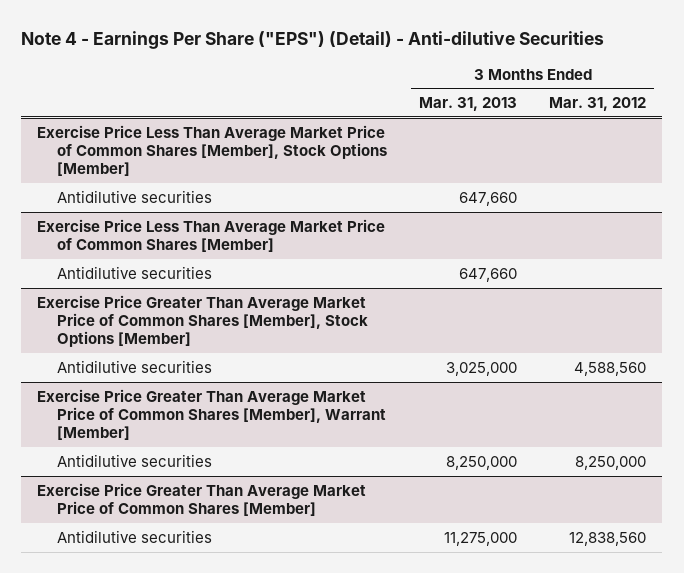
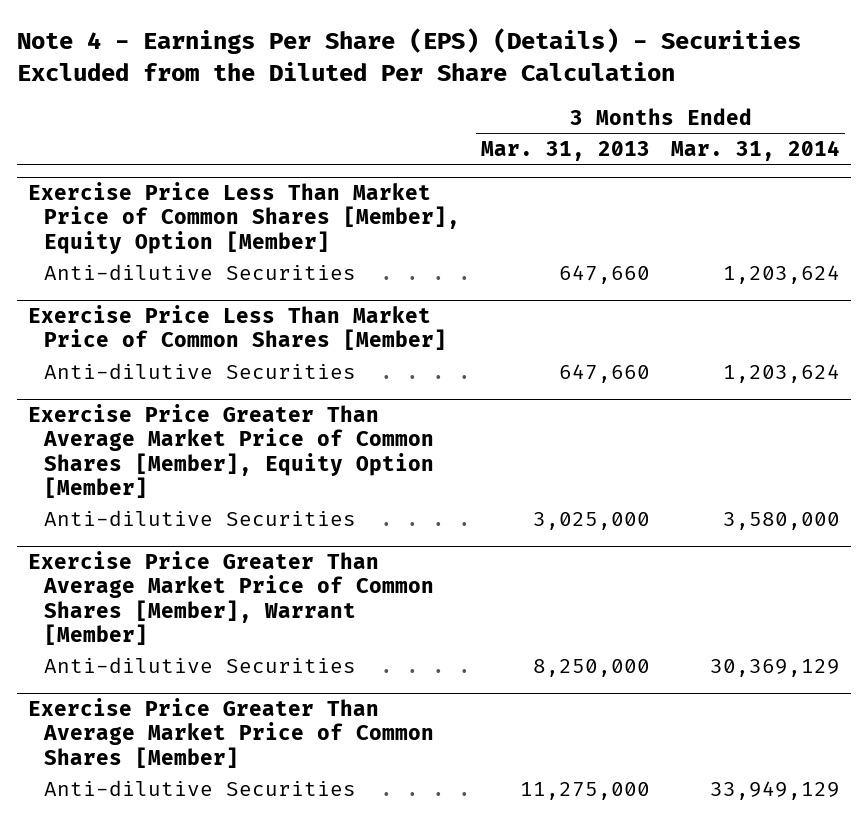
- Note 4 - Earnings Per Share ("EPS") (Detail) - Anti-dilutive Securities
+ Note 4 - Earnings Per Share (EPS) (Details) - Securities Excluded from the Diluted Per Share Calculation
- | 3 Months Ended Mar. 31, 2013 | 3 Months Ended Mar. 31, 2012
+ | 3 Months Ended Mar. 31, 2013 | 3 Months Ended Mar. 31, 2014
- Exercise Price Less Than Average Market Price of Common Shares [Member], Stock Options [Member]
- Antidilutive securities | 647,660 |
- Exercise Price Less Than Average Market Price of Common Shares [Member]
- Antidilutive securities | 647,660 |
- Exercise Price Greater Than Average Market Price of Common Shares [Member], Stock Options [Member]
- Antidilutive securities | 3,025,000 | 4,588,560
+ Exercise Price Less Than Market Price of Common Shares [Member], Equity Option [Member]
+ Anti-dilutive Securities | 647,660 | 1,203,624
+ Exercise Price Less Than Market Price of Common Shares [Member]
+ Anti-dilutive Securities | 647,660 | 1,203,624
+ Exercise Price Greater Than Average Market Price of Common Shares [Member], Equity Option [Member]
+ Anti-dilutive Securities | 3,025,000 | 3,580,000
@ Exercise Price Greater Than Average Market Price of Common Shares [Member], Warrant [Member]
- Antidilutive securities | 8,250,000 | 8,250,000
+ Anti-dilutive Securities | 8,250,000 | 30,369,129
@ Exercise Price Greater Than Average Market Price of Common Shares [Member]
- Antidilutive securities | 11,275,000 | 12,838,560
+ Anti-dilutive Securities | 11,275,000 | 33,949,129

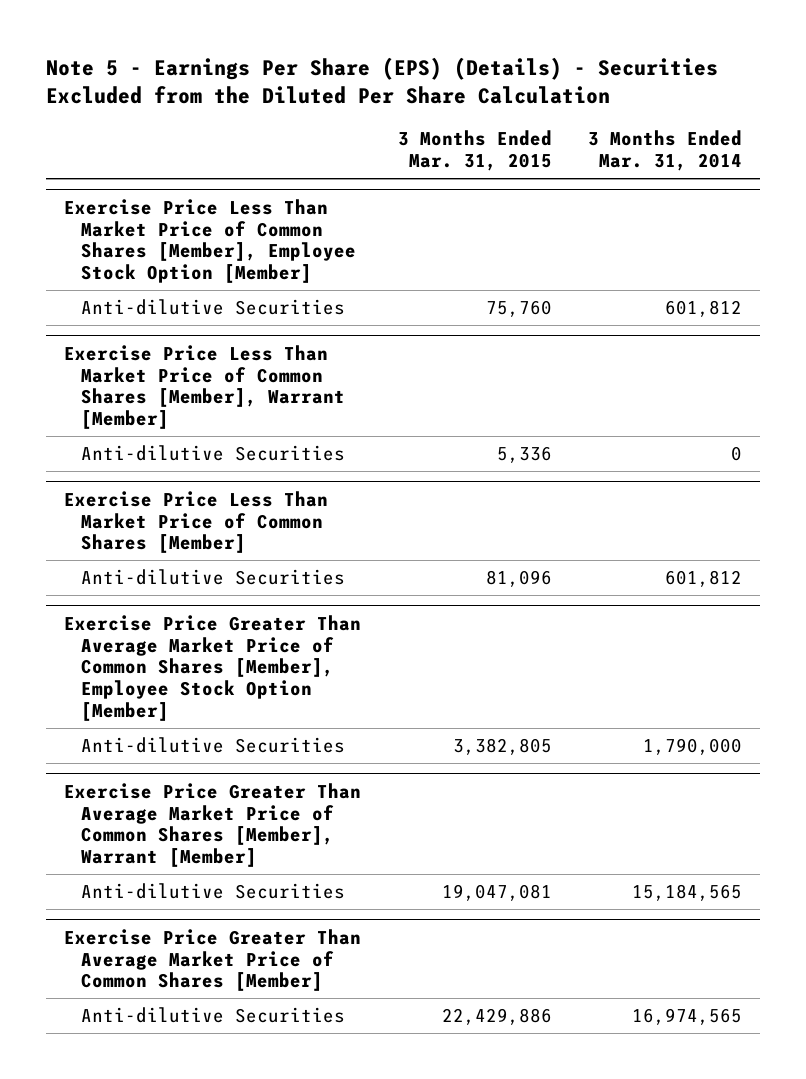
- Note 4 - Earnings Per Share (EPS) (Details) - Securities Excluded from the Diluted Per Share Calculation
+ Note 5 - Earnings Per Share (EPS) (Details) - Securities Excluded from the Diluted Per Share Calculation
- | 3 Months Ended Mar. 31, 2013 | 3 Months Ended Mar. 31, 2014
+ | 3 Months Ended Mar. 31, 2015 | 3 Months Ended Mar. 31, 2014
- Exercise Price Less Than Market Price of Common Shares [Member], Equity Option [Member]
- Anti-dilutive Securities | 647,660 | 1,203,624
+ Exercise Price Less Than Market Price of Common Shares [Member], Employee Stock Option [Member]
+ Anti-dilutive Securities | 75,760 | 601,812
+ Exercise Price Less Than Market Price of Common Shares [Member], Warrant [Member]
+ Anti-dilutive Securities | 5,336 | 0
@ Exercise Price Less Than Market Price of Common Shares [Member]
- Anti-dilutive Securities | 647,660 | 1,203,624
- Exercise Price Greater Than Average Market Price of Common Shares [Member], Equity Option [Member]
- Anti-dilutive Securities | 3,025,000 | 3,580,000
@ Exercise Price Less Than Market Price of Common Shares [Member]
+ Anti-dilutive Securities | 81,096 | 601,812
+ Exercise Price Greater Than Average Market Price of Common Shares [Member], Employee Stock Option [Member]
+ Anti-dilutive Securities | 3,382,805 | 1,790,000
@ Exercise Price Greater Than Average Market Price of Common Shares [Member], Warrant [Member]
- Anti-dilutive Securities | 8,250,000 | 30,369,129
+ Anti-dilutive Securities | 19,047,081 | 15,184,565
@ Exercise Price Greater Than Average Market Price of Common Shares [Member]
- Anti-dilutive Securities | 11,275,000 | 33,949,129
+ Anti-dilutive Securities | 22,429,886 | 16,974,565

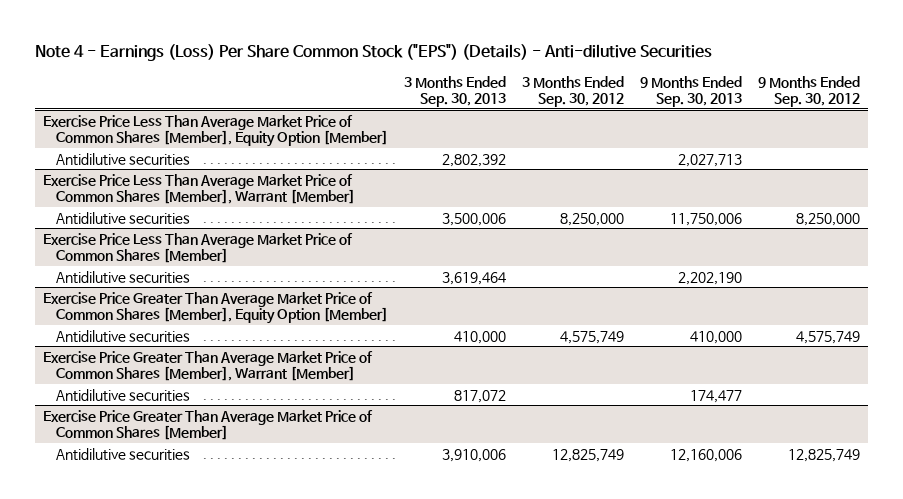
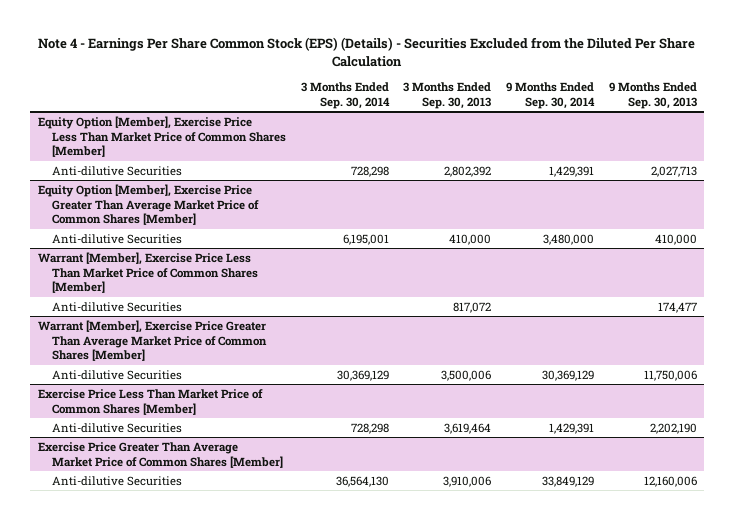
- Note 4 - Earnings (Loss) Per Share Common Stock ("EPS") (Details) - Anti-dilutive Securities
+ Note 4 - Earnings Per Share Common Stock (EPS) (Details) - Securities Excluded from the Diluted Per Share Calculation
- | 3 Months Ended Sep. 30, 2013 | 3 Months Ended Sep. 30, 2012 | 9 Months Ended Sep. 30, 2013 | 9 Months Ended Sep. 30, 2012
+ | 3 Months Ended Sep. 30, 2014 | 3 Months Ended Sep. 30, 2013 | 9 Months Ended Sep. 30, 2014 | 9 Months Ended Sep. 30, 2013
- Exercise Price Less Than Average Market Price of Common Shares [Member], Equity Option [Member]
- Antidilutive securities | 2,802,392 | | 2,027,713 |
- Exercise Price Less Than Average Market Price of Common Shares [Member], Warrant [Member]
- Antidilutive securities | 3,500,006 | 8,250,000 | 11,750,006 | 8,250,000
- Exercise Price Less Than Average Market Price of Common Shares [Member]
- Antidilutive securities | 3,619,464 | | 2,202,190 |
- Exercise Price Greater Than Average Market Price of Common Shares [Member], Equity Option [Member]
- Antidilutive securities | 410,000 | 4,575,749 | 410,000 | 4,575,749
- Exercise Price Greater Than Average Market Price of Common Shares [Member], Warrant [Member]
- Antidilutive securities | 817,072 | | 174,477 |
+ Equity Option [Member], Exercise Price Less Than Market Price of Common Shares [Member]
+ Anti-dilutive Securities | 728,298 | 2,802,392 | 1,429,391 | 2,027,713
+ Equity Option [Member], Exercise Price Greater Than Average Market Price of Common Shares [Member]
+ Anti-dilutive Securities | 6,195,001 | 410,000 | 3,480,000 | 410,000
+ Warrant [Member], Exercise Price Less Than Market Price of Common Shares [Member]
+ Anti-dilutive Securities | | 817,072 | | 174,477
+ Warrant [Member], Exercise Price Greater Than Average Market Price of Common Shares [Member]
+ Anti-dilutive Securities | 30,369,129 | 3,500,006 | 30,369,129 | 11,750,006
+ Exercise Price Less Than Market Price of Common Shares [Member]
+ Anti-dilutive Securities | 728,298 | 3,619,464 | 1,429,391 | 2,202,190
@ Exercise Price Greater Than Average Market Price of Common Shares [Member]
- Antidilutive securities | 3,910,006 | 12,825,749 | 12,160,006 | 12,825,749
+ Anti-dilutive Securities | 36,564,130 | 3,910,006 | 33,849,129 | 12,160,006

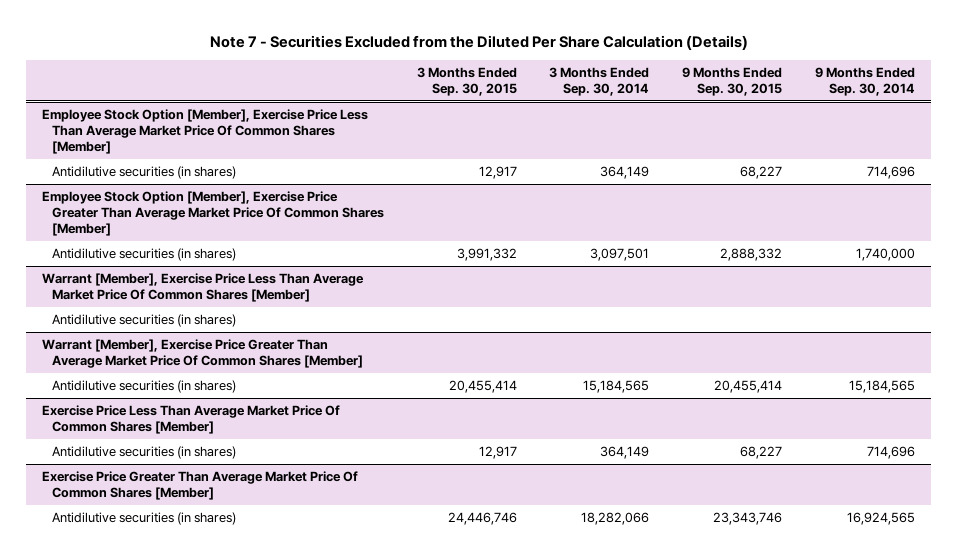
- Note 4 - Earnings Per Share Common Stock (EPS) (Details) - Securities Excluded from the Diluted Per Share Calculation
+ Note 7 - Securities Excluded from the Diluted Per Share Calculation (Details)
- | 3 Months Ended Sep. 30, 2014 | 3 Months Ended Sep. 30, 2013 | 9 Months Ended Sep. 30, 2014 | 9 Months Ended Sep. 30, 2013
+ | 3 Months Ended Sep. 30, 2015 | 3 Months Ended Sep. 30, 2014 | 9 Months Ended Sep. 30, 2015 | 9 Months Ended Sep. 30, 2014
- Equity Option [Member], Exercise Price Less Than Market Price of Common Shares [Member]
- Anti-dilutive Securities | 728,298 | 2,802,392 | 1,429,391 | 2,027,713
- Equity Option [Member], Exercise Price Greater Than Average Market Price of Common Shares [Member]
- Anti-dilutive Securities | 6,195,001 | 410,000 | 3,480,000 | 410,000
- Warrant [Member], Exercise Price Less Than Market Price of Common Shares [Member]
- Anti-dilutive Securities | | 817,072 | | 174,477
- Warrant [Member], Exercise Price Greater Than Average Market Price of Common Shares [Member]
- Anti-dilutive Securities | 30,369,129 | 3,500,006 | 30,369,129 | 11,750,006
- Exercise Price Less Than Market Price of Common Shares [Member]
- Anti-dilutive Securities | 728,298 | 3,619,464 | 1,429,391 | 2,202,190
- Exercise Price Greater Than Average Market Price of Common Shares [Member]
- Anti-dilutive Securities | 36,564,130 | 3,910,006 | 33,849,129 | 12,160,006
+ Employee Stock Option [Member], Exercise Price Less Than Average Market Price Of Common Shares [Member]
+ Antidilutive securities (in shares) | 12,917 | 364,149 | 68,227 | 714,696
+ Employee Stock Option [Member], Exercise Price Greater Than Average Market Price Of Common Shares [Member]
+ Antidilutive securities (in shares) | 3,991,332 | 3,097,501 | 2,888,332 | 1,740,000
+ Warrant [Member], Exercise Price Less Than Average Market Price Of Common Shares [Member]
+ Antidilutive securities (in shares)
+ Warrant [Member], Exercise Price Greater Than Average Market Price Of Common Shares [Member]
+ Antidilutive securities (in shares) | 20,455,414 | 15,184,565 | 20,455,414 | 15,184,565
+ Exercise Price Less Than Average Market Price Of Common Shares [Member]
+ Antidilutive securities (in shares) | 12,917 | 364,149 | 68,227 | 714,696
+ Exercise Price Greater Than Average Market Price Of Common Shares [Member]
+ Antidilutive securities (in shares) | 24,446,746 | 18,282,066 | 23,343,746 | 16,924,565

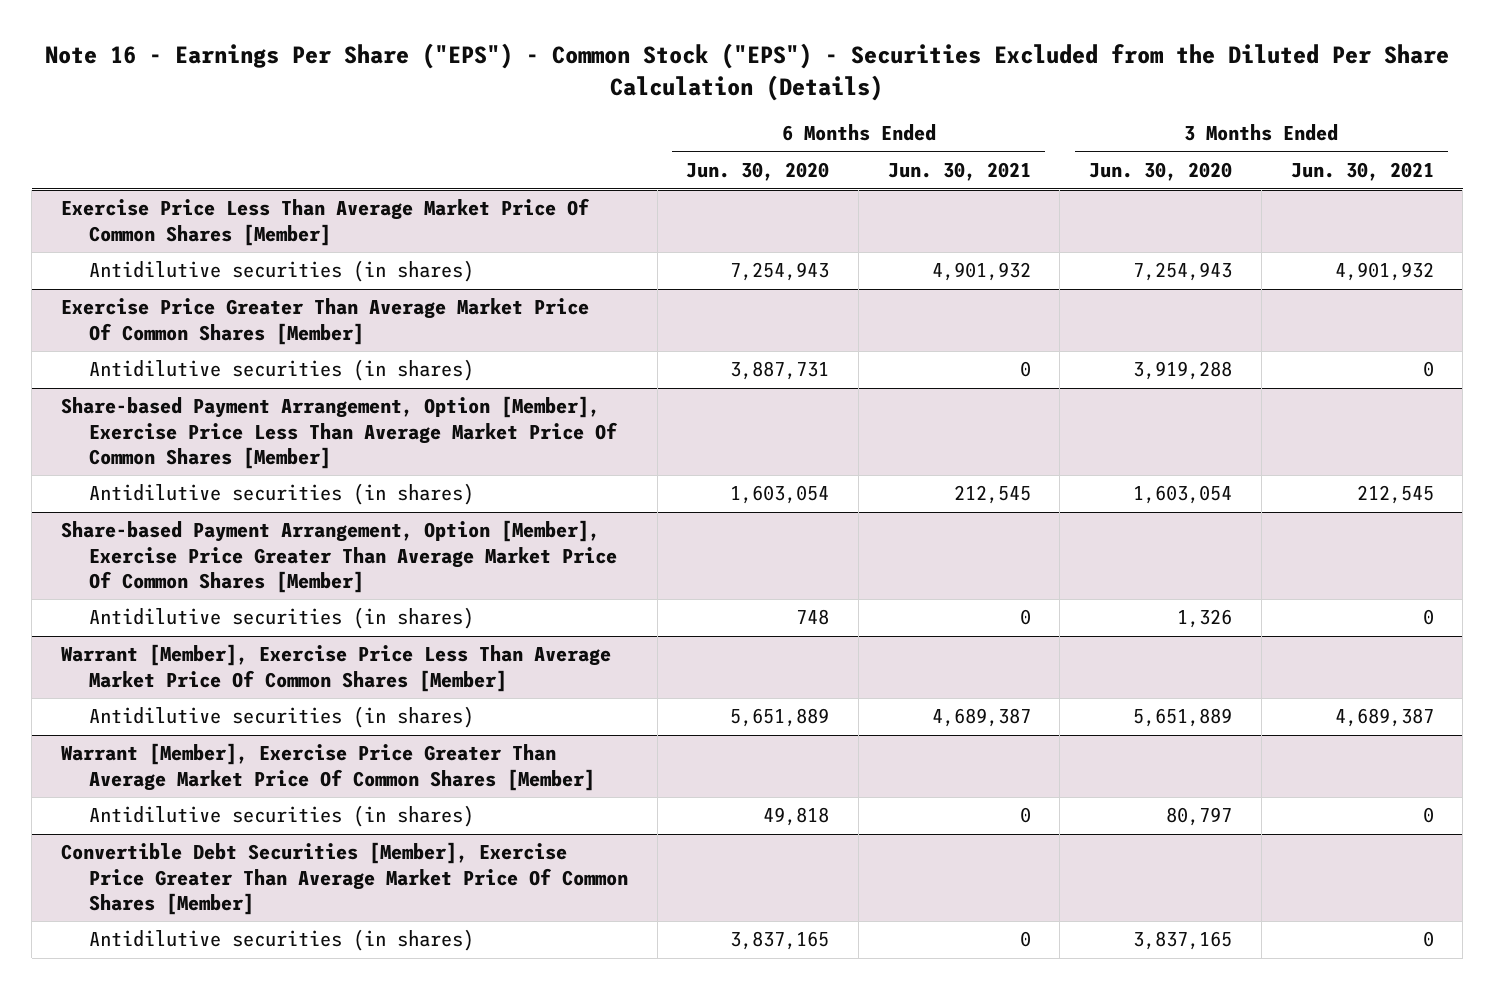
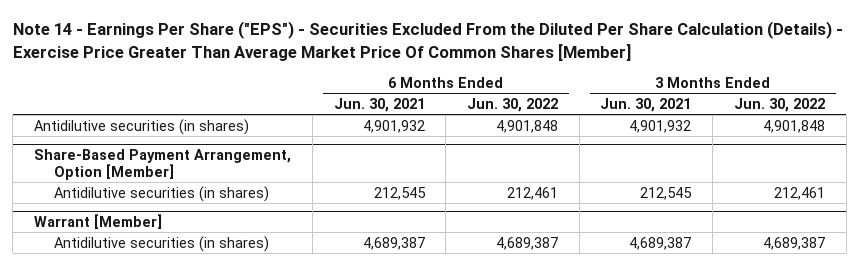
- Note 16 - Earnings Per Share ("EPS") - Common Stock ("EPS") - Securities Excluded from the Diluted Per Share Calculation (Details)
+ Note 14 - Earnings Per Share ("EPS") - Securities Excluded From the Diluted Per Share Calculation (Details) - Exercise Price Greater Than Average Market Price Of Common Shares [Member]
- | 6 Months Ended Jun. 30, 2020 | 6 Months Ended Jun. 30, 2021 | 3 Months Ended Jun. 30, 2020 | 3 Months Ended Jun. 30, 2021
+ | 6 Months Ended Jun. 30, 2021 | 6 Months Ended Jun. 30, 2022 | 3 Months Ended Jun. 30, 2021 | 3 Months Ended Jun. 30, 2022
- Exercise Price Less Than Average Market Price Of Common Shares [Member]
- Exercise Price Greater Than Average Market Price Of Common Shares [Member]
- Antidilutive securities (in shares) | 3,887,731 | 0 | 3,919,288 | 0
- Share-based Payment Arrangement, Option [Member], Exercise Price Less Than Average Market Price Of Common Shares [Member]
+ Share-Based Payment Arrangement, Option [Member]
- Share-based Payment Arrangement, Option [Member], Exercise Price Greater Than Average Market Price Of Common Shares [Member]
- Antidilutive securities (in shares) | 748 | 0 | 1,326 | 0
- Warrant [Member], Exercise Price Less Than Average Market Price Of Common Shares [Member]
+ Warrant [Member]
- Warrant [Member], Exercise Price Greater Than Average Market Price Of Common Shares [Member]
- Antidilutive securities (in shares) | 49,818 | 0 | 80,797 | 0
- Convertible Debt Securities [Member], Exercise Price Greater Than Average Market Price Of Common Shares [Member]
- Antidilutive securities (in shares) | 3,837,165 | 0 | 3,837,165 | 0

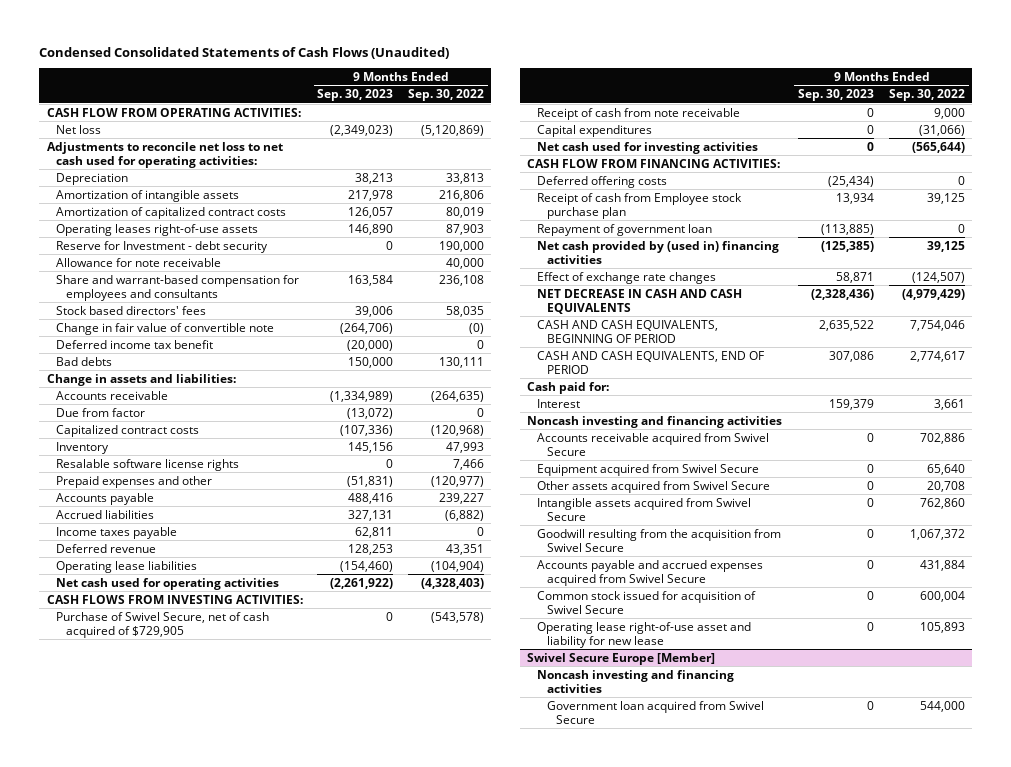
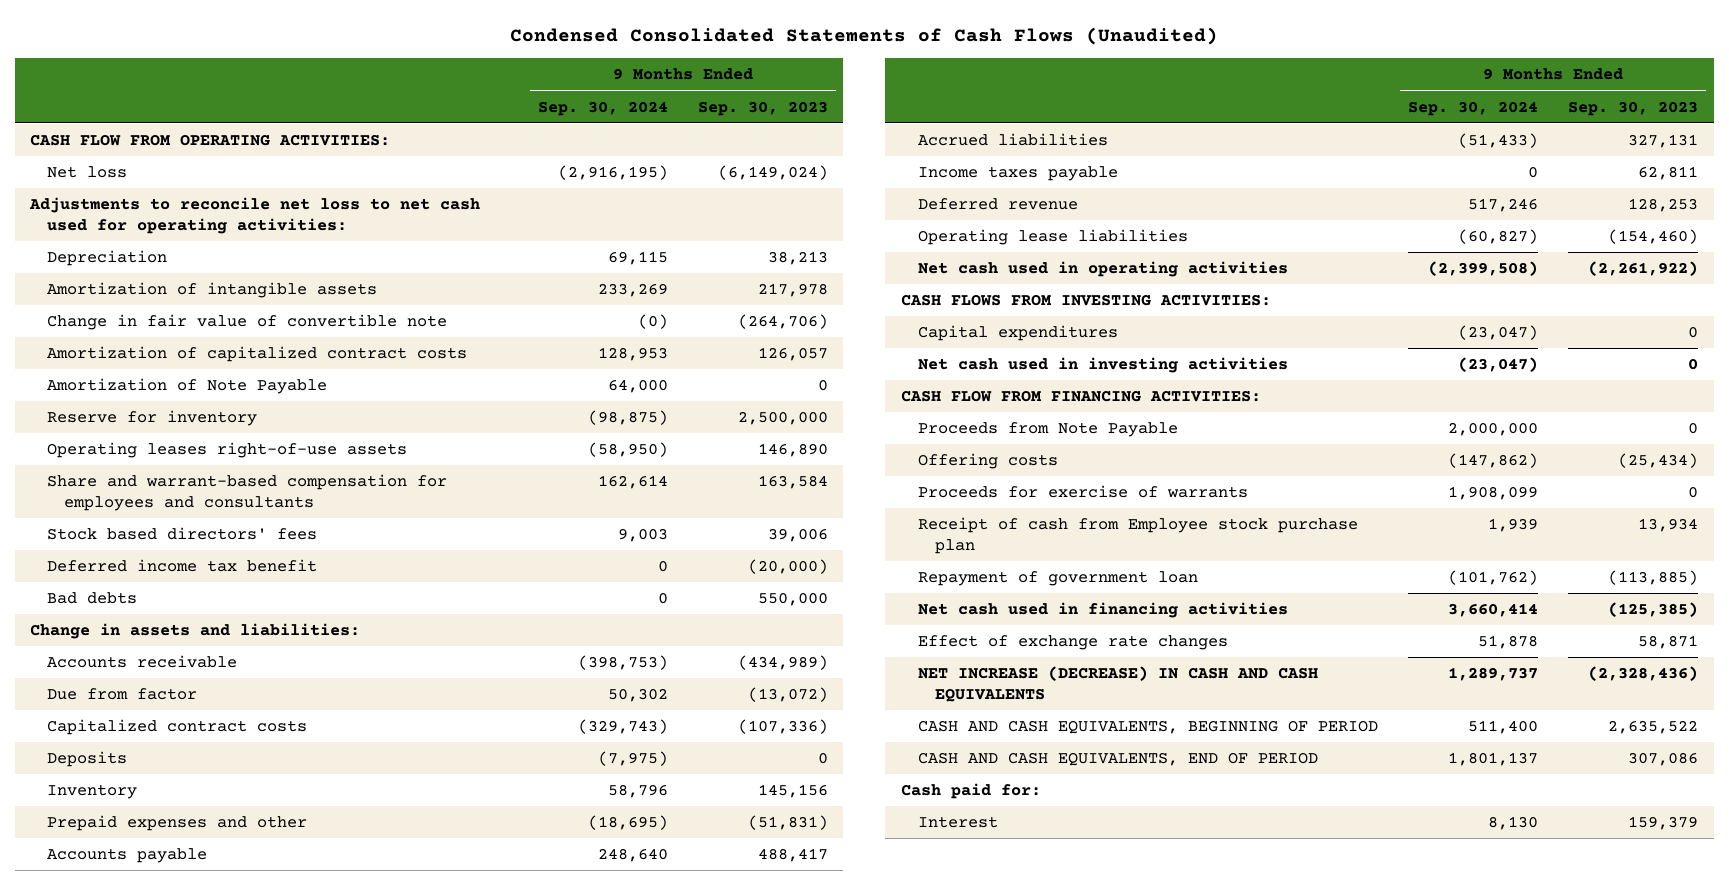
- | 9 Months Ended Sep. 30, 2023 | 9 Months Ended Sep. 30, 2022
+ | 9 Months Ended Sep. 30, 2024 | 9 Months Ended Sep. 30, 2023
- Net loss | (2,349,023) | (5,120,869)
+ Net loss | (2,916,195) | (6,149,024)
moved up: Change in fair value of convertible note | (0) | (264,706)
+ Amortization of Note Payable | 64,000 | 0
+ Reserve for inventory | (98,875) | 2,500,000
- Reserve for Investment - debt security | 0 | 190,000
- Allowance for note receivable | | 40,000
- Bad debts | 150,000 | 130,111
+ Bad debts | 0 | 550,000
- Accounts receivable | (1,334,989) | (264,635)
+ Accounts receivable | (398,753) | (434,989)
+ Deposits | (7,975) | 0
- Resalable software license rights | 0 | 7,466
- Accounts payable | 488,416 | 239,227
+ Accounts payable | 248,640 | 488,417
- Net cash used for operating activities | (2,261,922) | (4,328,403)
+ Net cash used in operating activities | (2,399,508) | (2,261,922)
- Purchase of Swivel Secure, net of cash acquired of $729,905 | 0 | (543,578)
- Receipt of cash from note receivable | 0 | 9,000
- Net cash used for investing activities | 0 | (565,644)
+ Net cash used in investing activities | (23,047) | 0
- Deferred offering costs | (25,434) | 0
+ Proceeds from Note Payable | 2,000,000 | 0
+ Offering costs | (147,862) | (25,434)
+ Proceeds for exercise of warrants | 1,908,099 | 0
- Net cash provided by (used in) financing activities | (125,385) | 39,125
+ Net cash used in financing activities | 3,660,414 | (125,385)
- NET DECREASE IN CASH AND CASH EQUIVALENTS | (2,328,436) | (4,979,429)
+ NET INCREASE (DECREASE) IN CASH AND CASH EQUIVALENTS | 1,289,737 | (2,328,436)
- Noncash investing and financing activities
- Accounts receivable acquired from Swivel Secure | 0 | 702,886
- Equipment acquired from Swivel Secure | 0 | 65,640
- Other assets acquired from Swivel Secure | 0 | 20,708
- Intangible assets acquired from Swivel Secure | 0 | 762,860
- Goodwill resulting from the acquisition from Swivel Secure | 0 | 1,067,372
- Accounts payable and accrued expenses acquired from Swivel Secure | 0 | 431,884
- Common stock issued for acquisition of Swivel Secure | 0 | 600,004
- Operating lease right-of-use asset and liability for new lease | 0 | 105,893
- Swivel Secure Europe [Member]
- Noncash investing and financing activities
- Government loan acquired from Swivel Secure | 0 | 544,000

